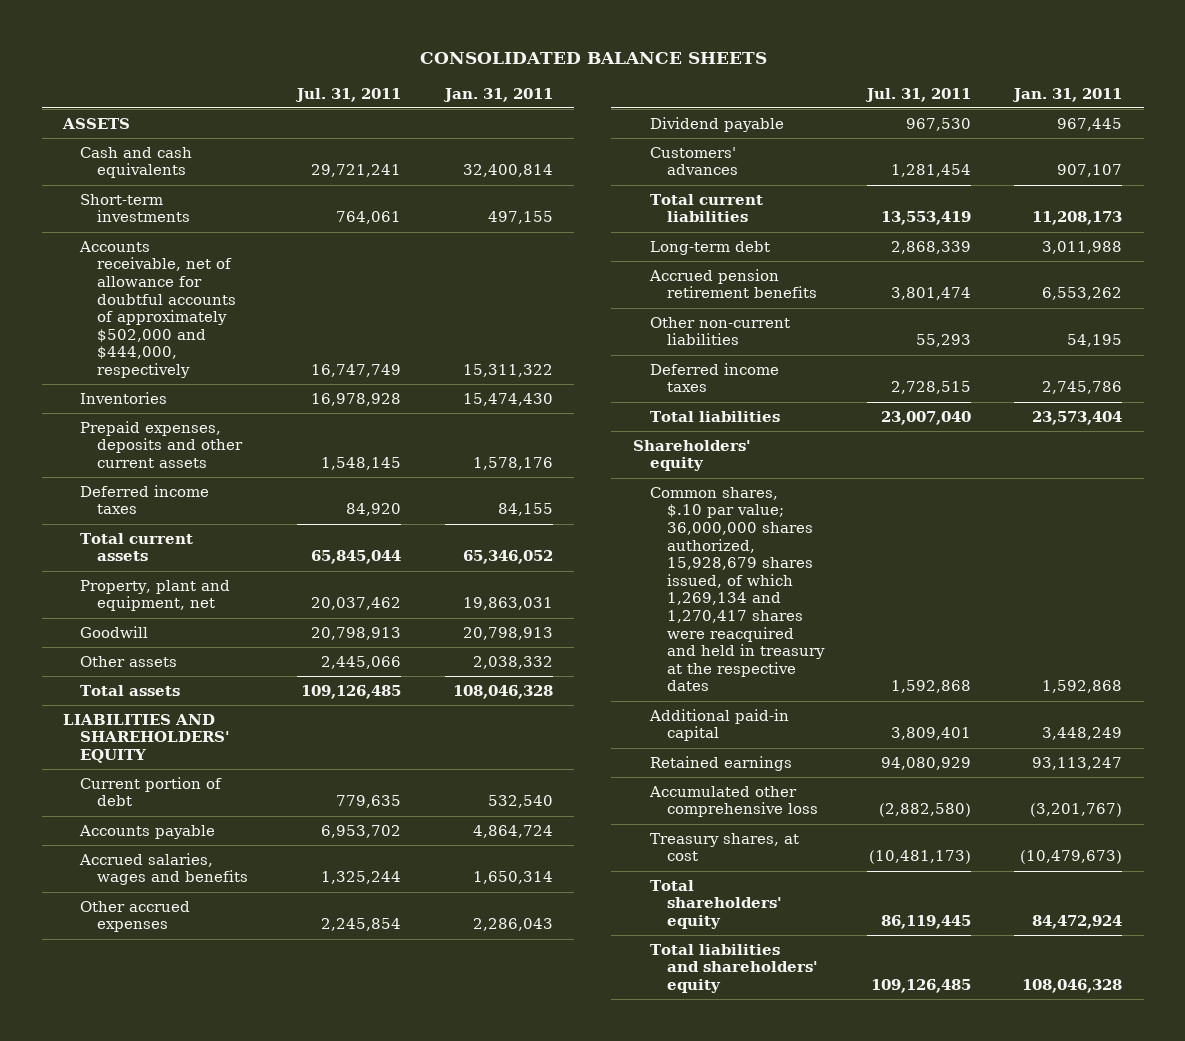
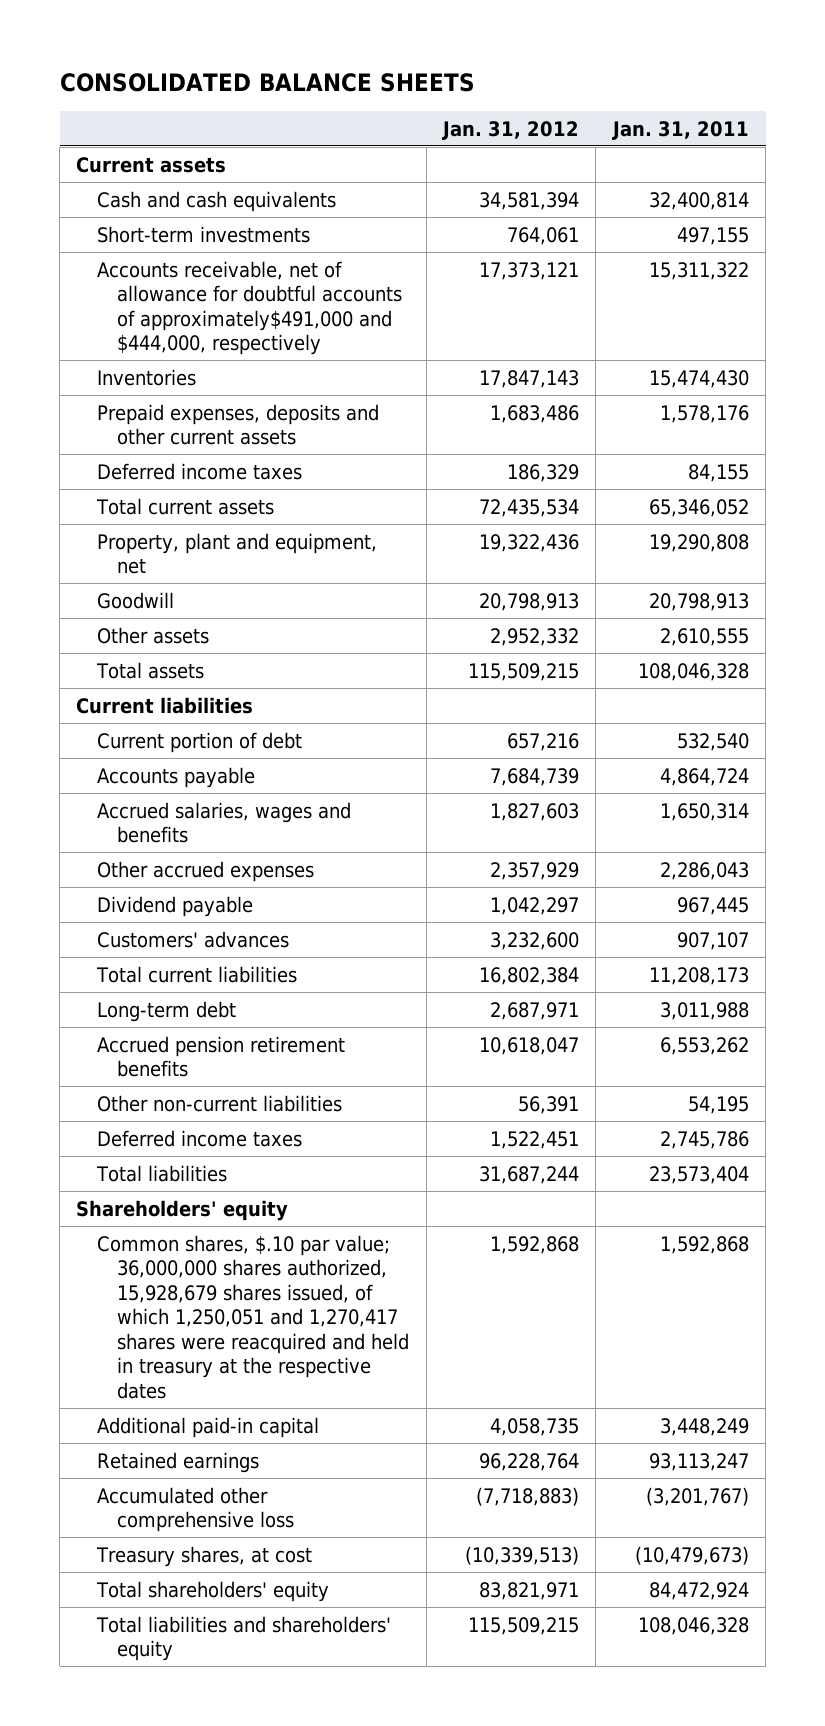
- | Jul. 31, 2011 | Jan. 31, 2011
+ | Jan. 31, 2012 | Jan. 31, 2011
- ASSETS
+ Current assets
- Accounts receivable, net of allowance for doubtful accounts of approximately $502,000 and $444,000, respectively | 16,747,749 | 15,311,322
+ Accounts receivable, net of allowance for doubtful accounts of approximately$491,000 and $444,000, respectively | 17,373,121 | 15,311,322
- Property, plant and equipment, net | 20,037,462 | 19,863,031
+ Property, plant and equipment, net | 19,322,436 | 19,290,808
- Other assets | 2,445,066 | 2,038,332
+ Other assets | 2,952,332 | 2,610,555
- LIABILITIES AND SHAREHOLDERS' EQUITY
+ Current liabilities
- Common shares, $.10 par value; 36,000,000 shares authorized, 15,928,679 shares issued, of which 1,269,134 and 1,270,417 shares were reacquired and held in treasury at the respective dates | 1,592,868 | 1,592,868
+ Common shares, $.10 par value; 36,000,000 shares authorized, 15,928,679 shares issued, of which 1,250,051 and 1,270,417 shares were reacquired and held in treasury at the respective dates | 1,592,868 | 1,592,868

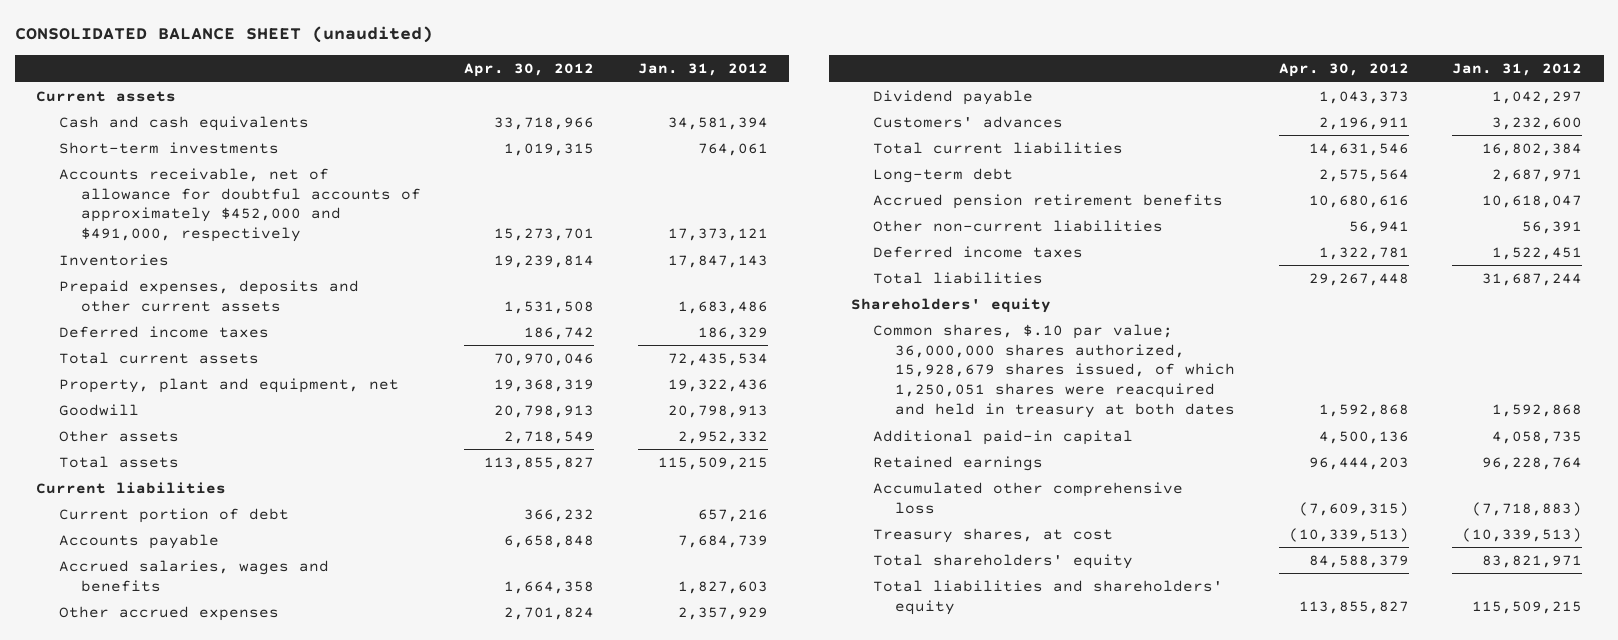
- CONSOLIDATED BALANCE SHEETS
+ CONSOLIDATED BALANCE SHEET (unaudited)
- | Jan. 31, 2012 | Jan. 31, 2011
+ | Apr. 30, 2012 | Jan. 31, 2012
- Accounts receivable, net of allowance for doubtful accounts of approximately$491,000 and $444,000, respectively | 17,373,121 | 15,311,322
+ Accounts receivable, net of allowance for doubtful accounts of approximately $452,000 and $491,000, respectively | 15,273,701 | 17,373,121
- Common shares, $.10 par value; 36,000,000 shares authorized, 15,928,679 shares issued, of which 1,250,051 and 1,270,417 shares were reacquired and held in treasury at the respective dates | 1,592,868 | 1,592,868
+ Common shares, $.10 par value; 36,000,000 shares authorized, 15,928,679 shares issued, of which 1,250,051 shares were reacquired and held in treasury at both dates | 1,592,868 | 1,592,868

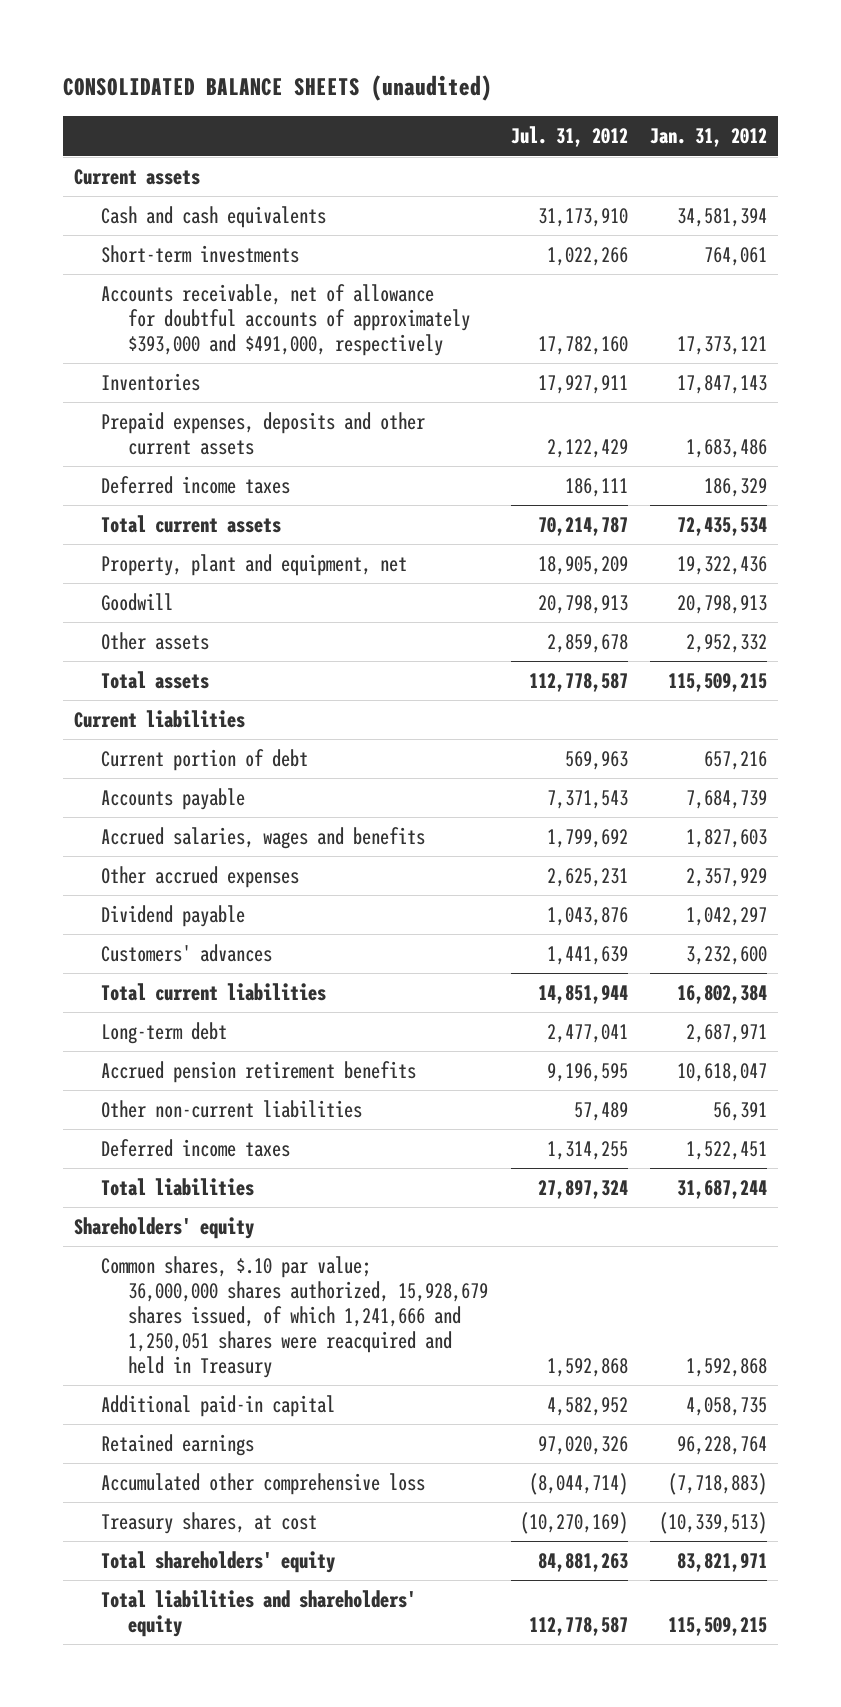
- CONSOLIDATED BALANCE SHEET (unaudited)
+ CONSOLIDATED BALANCE SHEETS (unaudited)
- | Apr. 30, 2012 | Jan. 31, 2012
+ | Jul. 31, 2012 | Jan. 31, 2012
- Accounts receivable, net of allowance for doubtful accounts of approximately $452,000 and $491,000, respectively | 15,273,701 | 17,373,121
+ Accounts receivable, net of allowance for doubtful accounts of approximately $393,000 and $491,000, respectively | 17,782,160 | 17,373,121
- Common shares, $.10 par value; 36,000,000 shares authorized, 15,928,679 shares issued, of which 1,250,051 shares were reacquired and held in treasury at both dates | 1,592,868 | 1,592,868
+ Common shares, $.10 par value; 36,000,000 shares authorized, 15,928,679 shares issued, of which 1,241,666 and 1,250,051 shares were reacquired and held in Treasury | 1,592,868 | 1,592,868

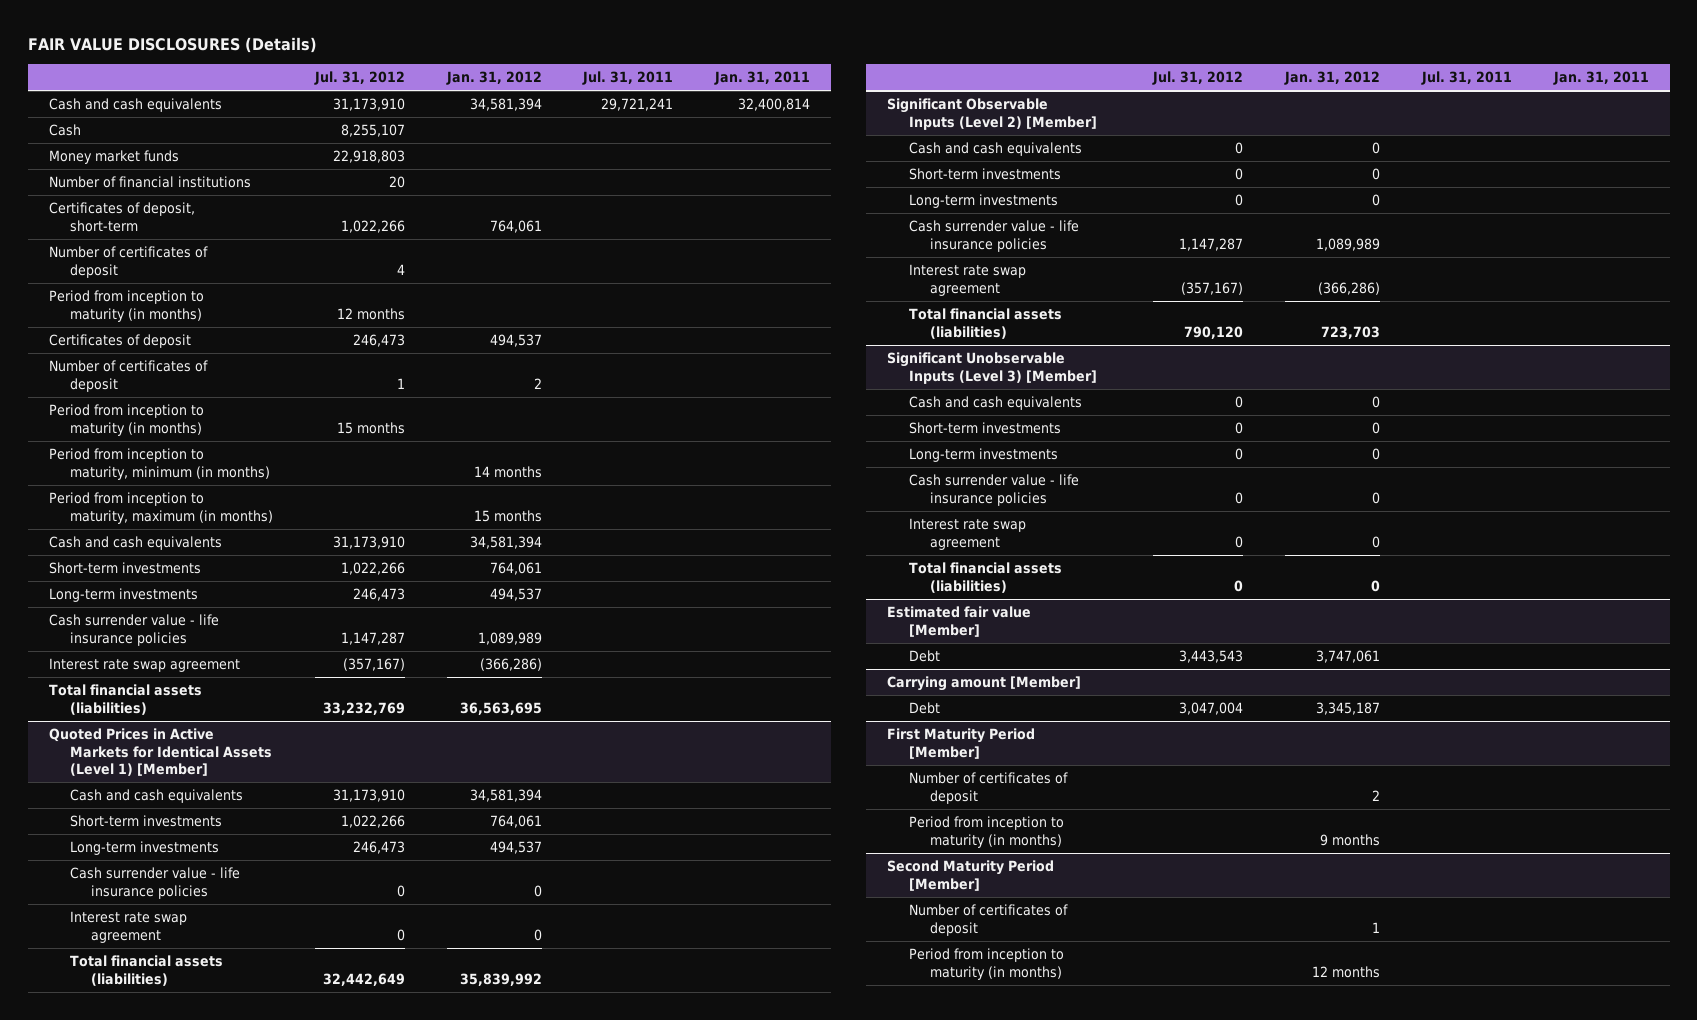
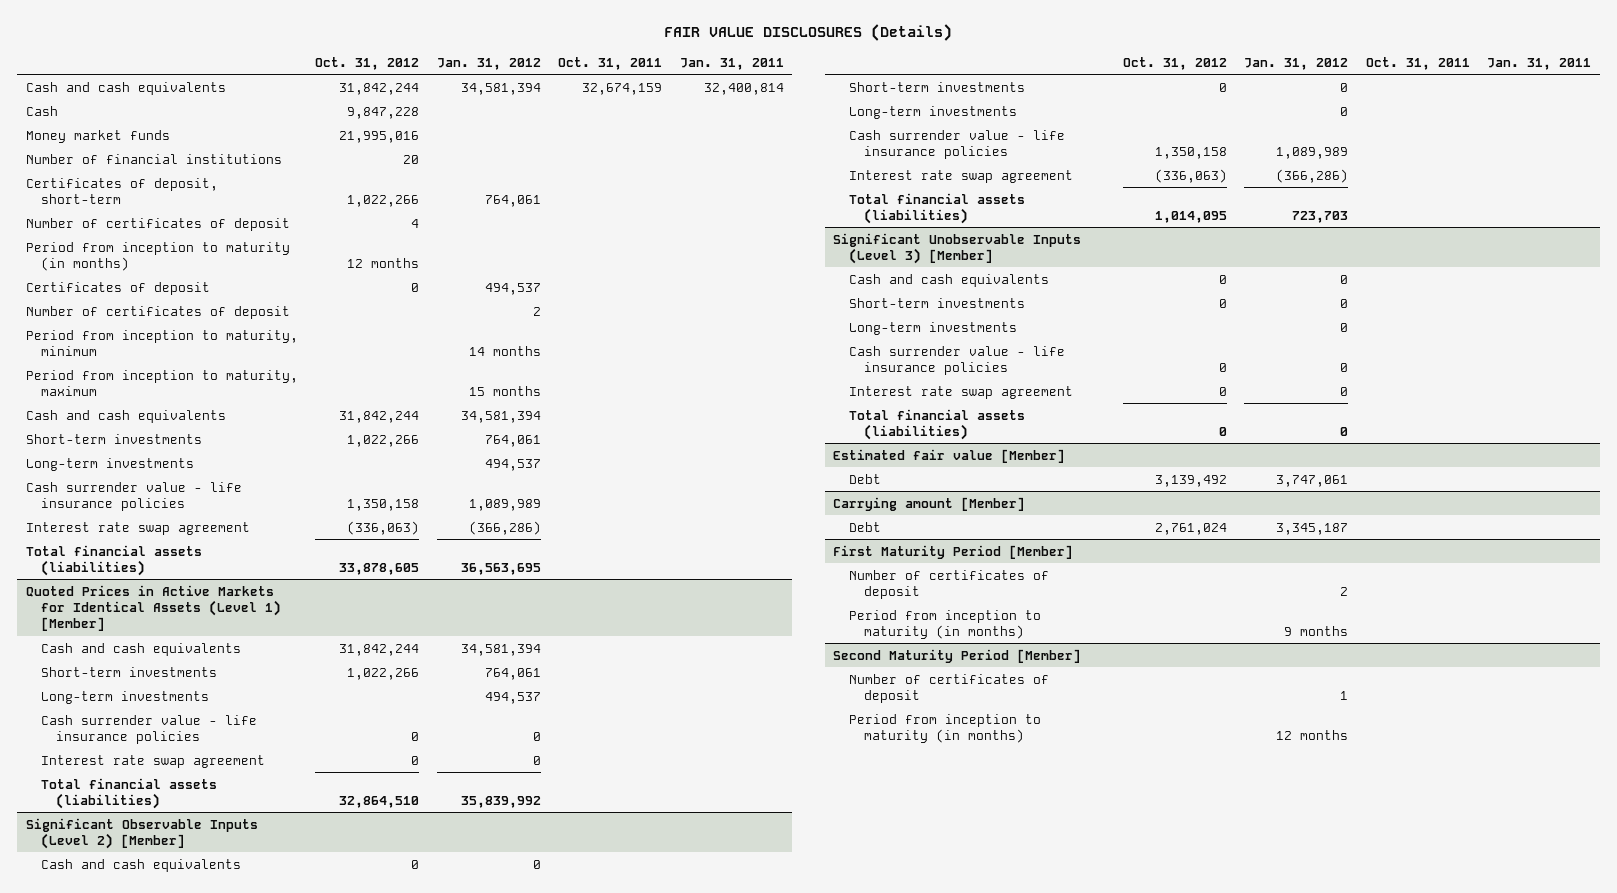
- | Jul. 31, 2012 | Jan. 31, 2012 | Jul. 31, 2011 | Jan. 31, 2011
+ | Oct. 31, 2012 | Jan. 31, 2012 | Oct. 31, 2011 | Jan. 31, 2011
- Period from inception to maturity (in months) | 15 months | | |
- Period from inception to maturity, minimum (in months) | | 14 months | |
- Period from inception to maturity, maximum (in months) | | 15 months | |
+ Period from inception to maturity, minimum | | 14 months | |
+ Period from inception to maturity, maximum | | 15 months | |

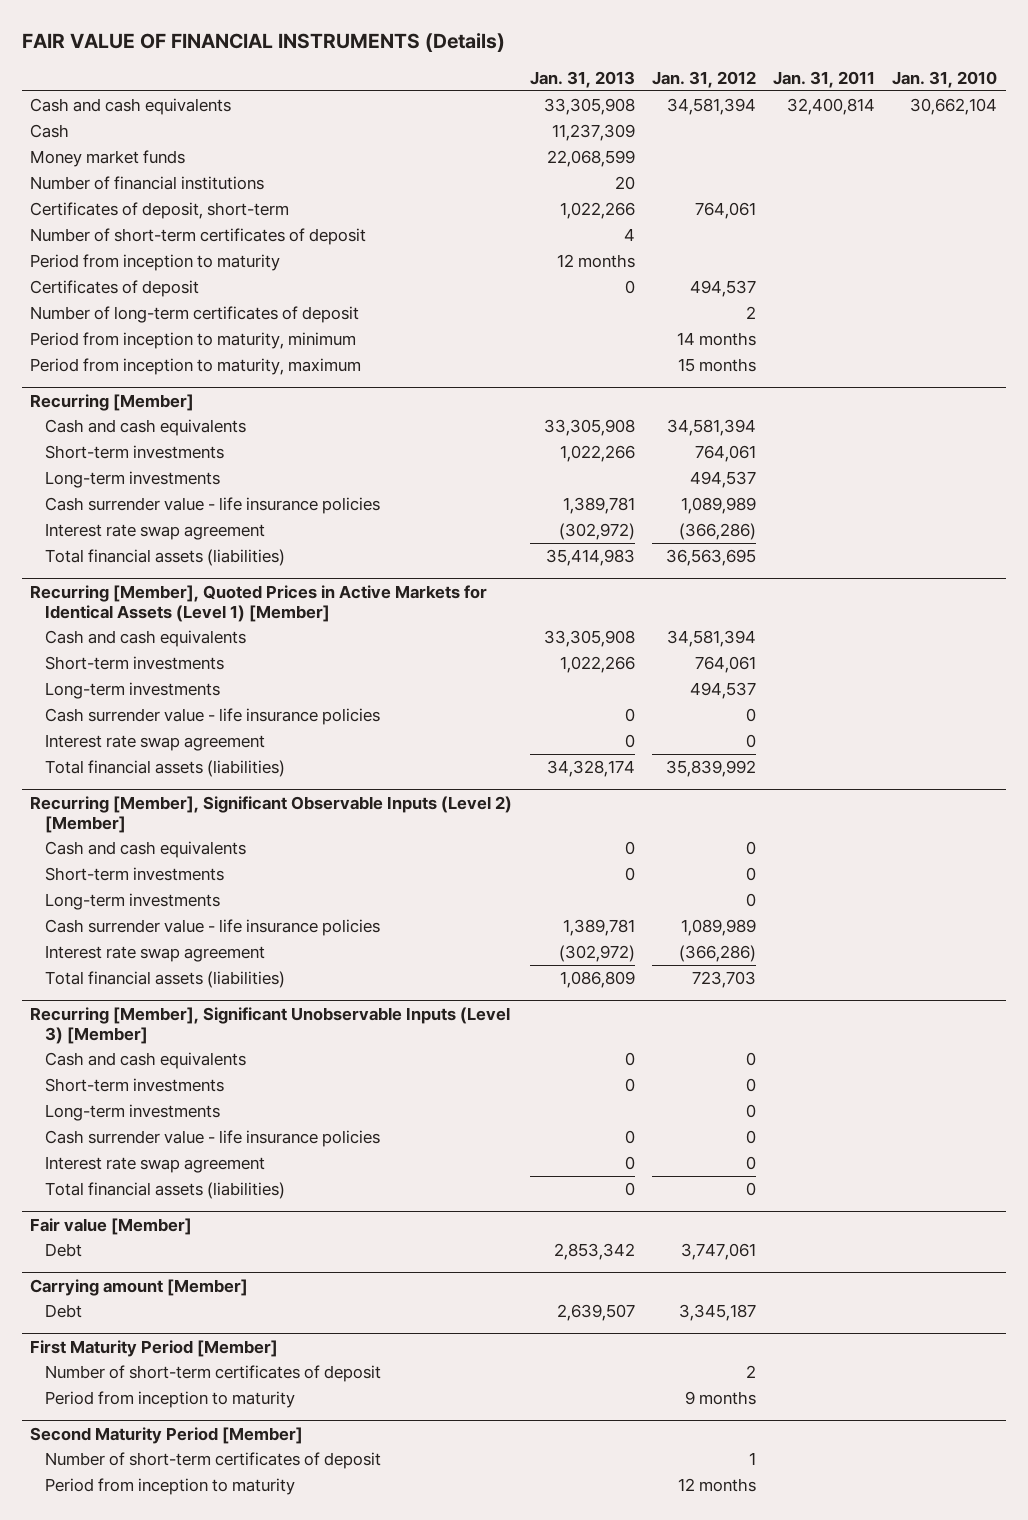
- FAIR VALUE DISCLOSURES (Details)
+ FAIR VALUE OF FINANCIAL INSTRUMENTS (Details)
- | Oct. 31, 2012 | Jan. 31, 2012 | Oct. 31, 2011 | Jan. 31, 2011
+ | Jan. 31, 2013 | Jan. 31, 2012 | Jan. 31, 2011 | Jan. 31, 2010
- Number of certificates of deposit | 4 | | |
- Period from inception to maturity (in months) | 12 months | | |
+ Number of short-term certificates of deposit | 4 | | |
+ Period from inception to maturity | 12 months | | |
- Number of certificates of deposit | | 2 | |
+ Number of long-term certificates of deposit | | 2 | |
+ Recurring [Member]
- Quoted Prices in Active Markets for Identical Assets (Level 1) [Member]
+ Recurring [Member], Quoted Prices in Active Markets for Identical Assets (Level 1) [Member]
- Significant Observable Inputs (Level 2) [Member]
+ Recurring [Member], Significant Observable Inputs (Level 2) [Member]
- Significant Unobservable Inputs (Level 3) [Member]
+ Recurring [Member], Significant Unobservable Inputs (Level 3) [Member]
- Estimated fair value [Member]
+ Fair value [Member]
@ First Maturity Period [Member]
- Number of certificates of deposit | | 2 | |
- Period from inception to maturity (in months) | | 9 months | |
+ Number of short-term certificates of deposit | | 2 | |
+ Period from inception to maturity | | 9 months | |
@ Second Maturity Period [Member]
- Number of certificates of deposit | | 1 | |
- Period from inception to maturity (in months) | | 12 months | |
+ Number of short-term certificates of deposit | | 1 | |
+ Period from inception to maturity | | 12 months | |

